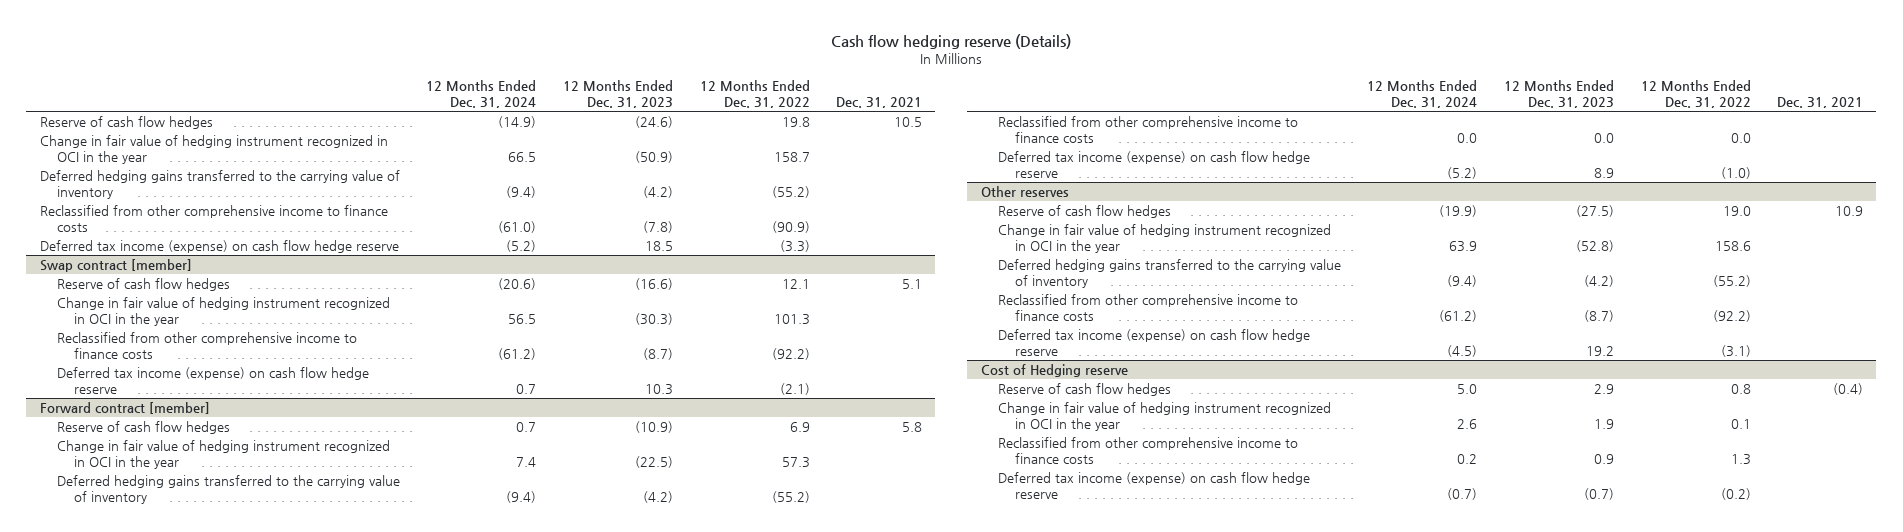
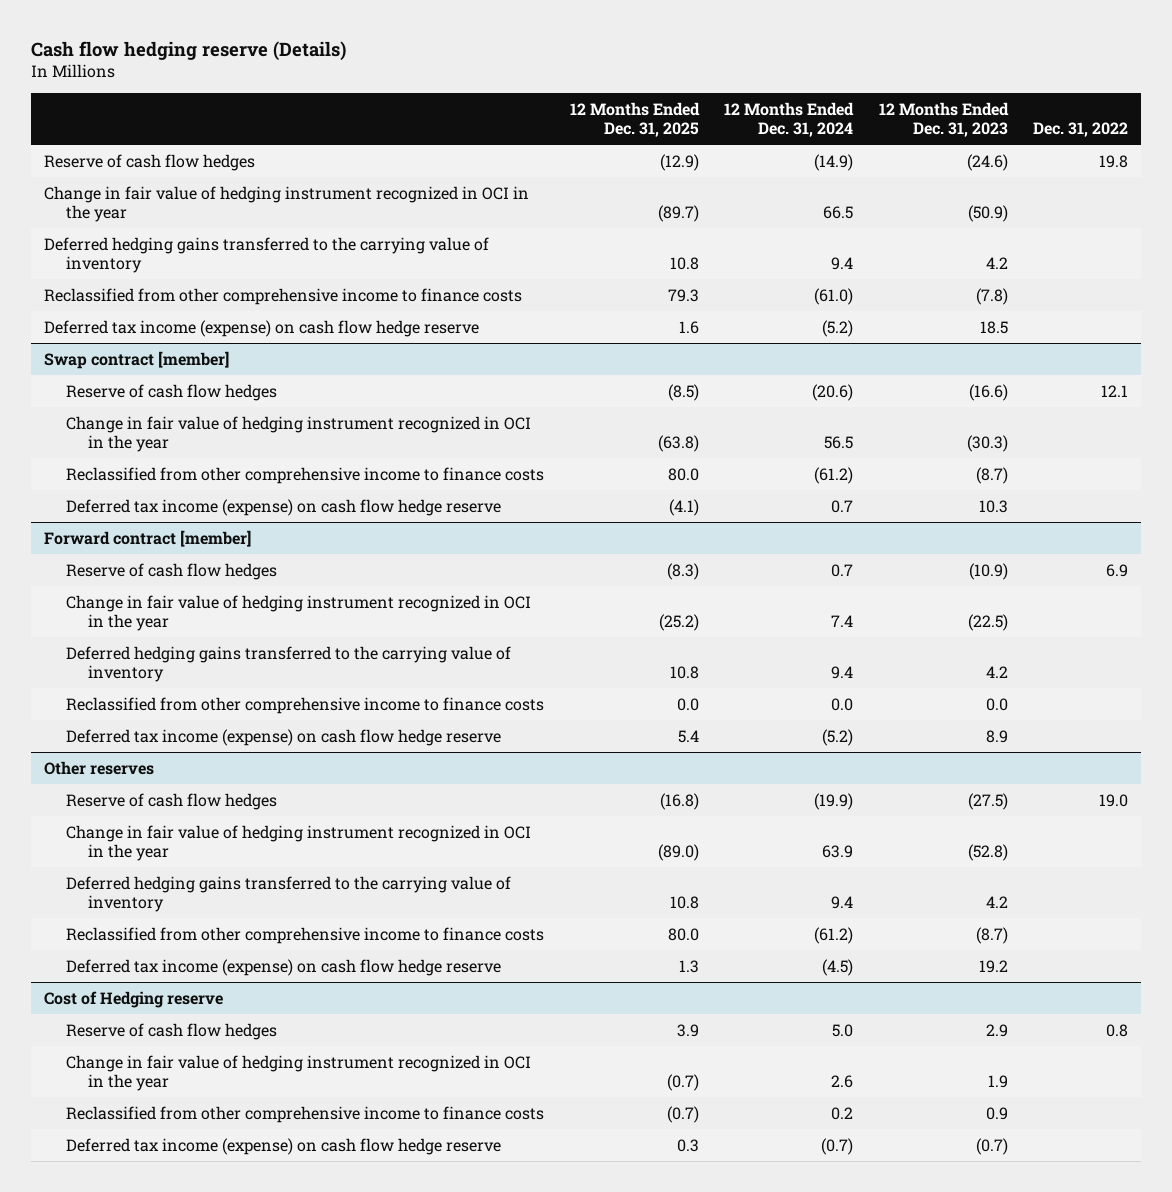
- | 12 Months Ended Dec. 31, 2024 | 12 Months Ended Dec. 31, 2023 | 12 Months Ended Dec. 31, 2022 | Dec. 31, 2021
+ | 12 Months Ended Dec. 31, 2025 | 12 Months Ended Dec. 31, 2024 | 12 Months Ended Dec. 31, 2023 | Dec. 31, 2022
- Deferred hedging gains transferred to the carrying value of inventory | (9.4) | (4.2) | (55.2) |
+ Deferred hedging gains transferred to the carrying value of inventory | 10.8 | 9.4 | 4.2 |
@ Forward contract [member]
- Deferred hedging gains transferred to the carrying value of inventory | (9.4) | (4.2) | (55.2) |
+ Deferred hedging gains transferred to the carrying value of inventory | 10.8 | 9.4 | 4.2 |
@ Other reserves
- Deferred hedging gains transferred to the carrying value of inventory | (9.4) | (4.2) | (55.2) |
+ Deferred hedging gains transferred to the carrying value of inventory | 10.8 | 9.4 | 4.2 |

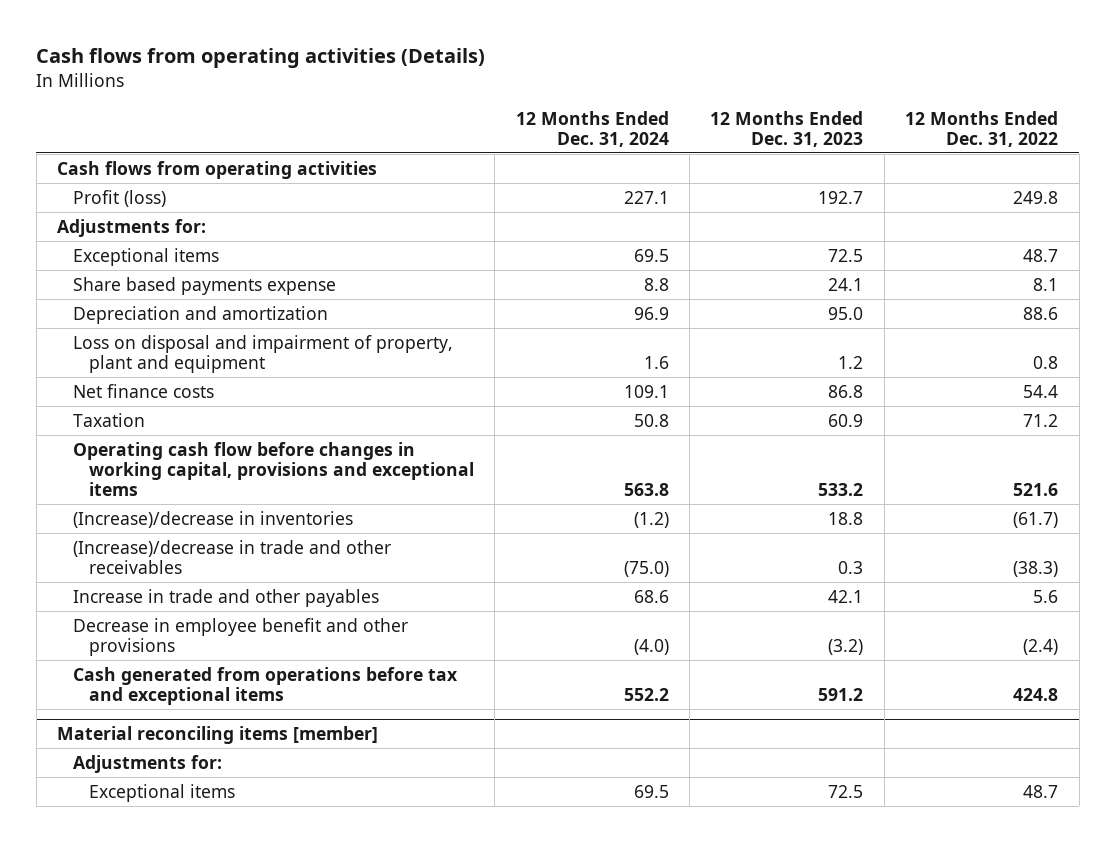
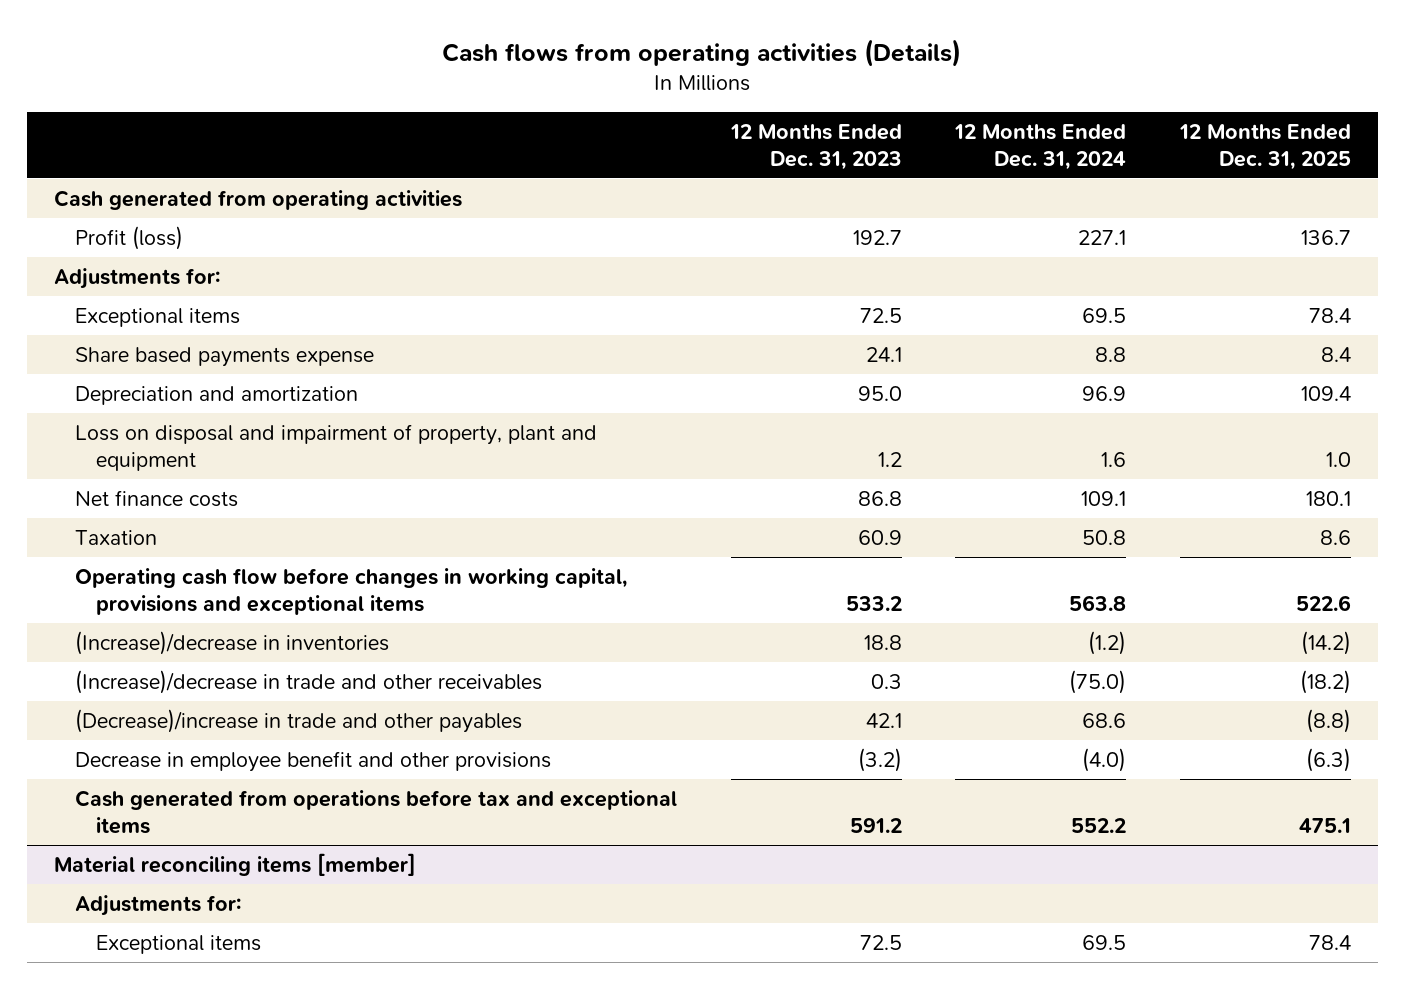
- | 12 Months Ended Dec. 31, 2024 | 12 Months Ended Dec. 31, 2023 | 12 Months Ended Dec. 31, 2022
+ | 12 Months Ended Dec. 31, 2023 | 12 Months Ended Dec. 31, 2024 | 12 Months Ended Dec. 31, 2025
- Cash flows from operating activities
+ Cash generated from operating activities
- Increase in trade and other payables | 68.6 | 42.1 | 5.6
+ (Decrease)/increase in trade and other payables | 42.1 | 68.6 | (8.8)

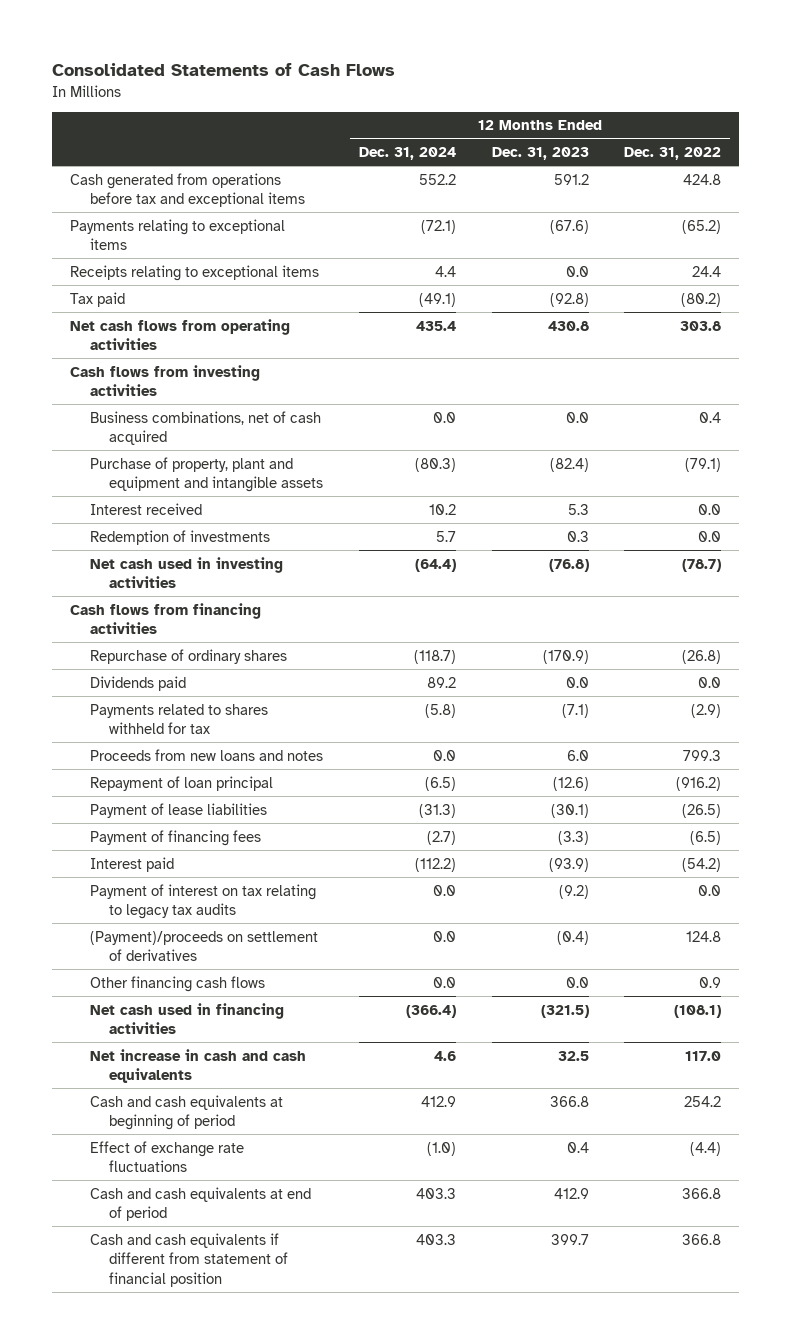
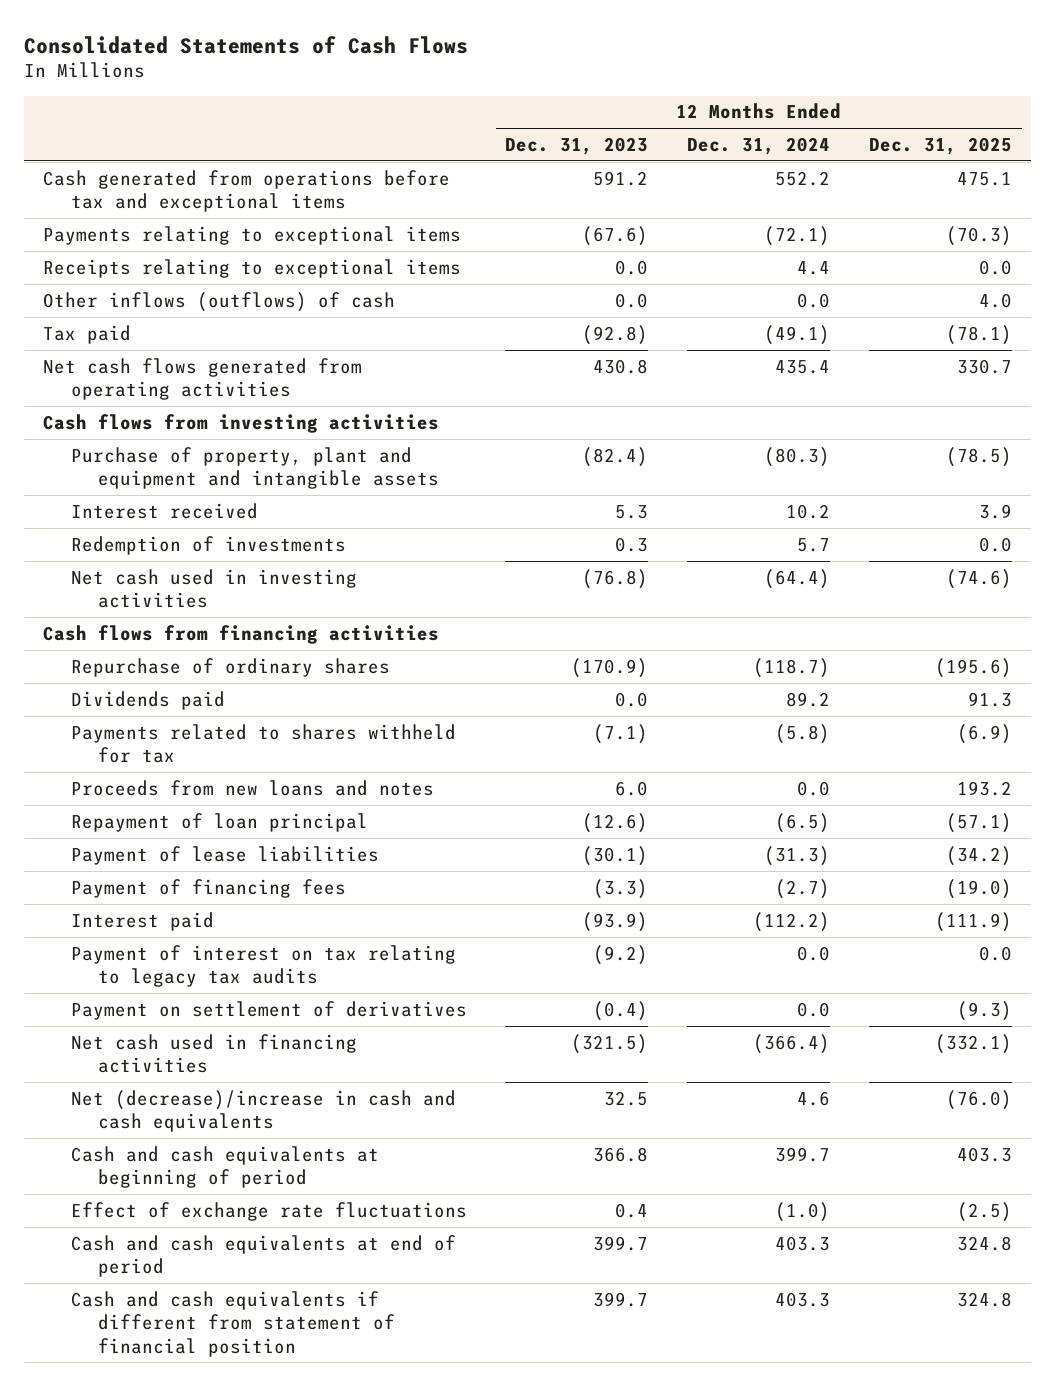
- | 12 Months Ended Dec. 31, 2024 | 12 Months Ended Dec. 31, 2023 | 12 Months Ended Dec. 31, 2022
+ | 12 Months Ended Dec. 31, 2023 | 12 Months Ended Dec. 31, 2024 | 12 Months Ended Dec. 31, 2025
+ Other inflows (outflows) of cash | 0.0 | 0.0 | 4.0
- Net cash flows from operating activities | 435.4 | 430.8 | 303.8
+ Net cash flows generated from operating activities | 430.8 | 435.4 | 330.7
- Business combinations, net of cash acquired | 0.0 | 0.0 | 0.4
- (Payment)/proceeds on settlement of derivatives | 0.0 | (0.4) | 124.8
- Other financing cash flows | 0.0 | 0.0 | 0.9
+ Payment on settlement of derivatives | (0.4) | 0.0 | (9.3)
- Net increase in cash and cash equivalents | 4.6 | 32.5 | 117.0
- Cash and cash equivalents at beginning of period | 412.9 | 366.8 | 254.2
+ Net (decrease)/increase in cash and cash equivalents | 32.5 | 4.6 | (76.0)
+ Cash and cash equivalents at beginning of period | 366.8 | 399.7 | 403.3
- Cash and cash equivalents at end of period | 403.3 | 412.9 | 366.8
+ Cash and cash equivalents at end of period | 399.7 | 403.3 | 324.8

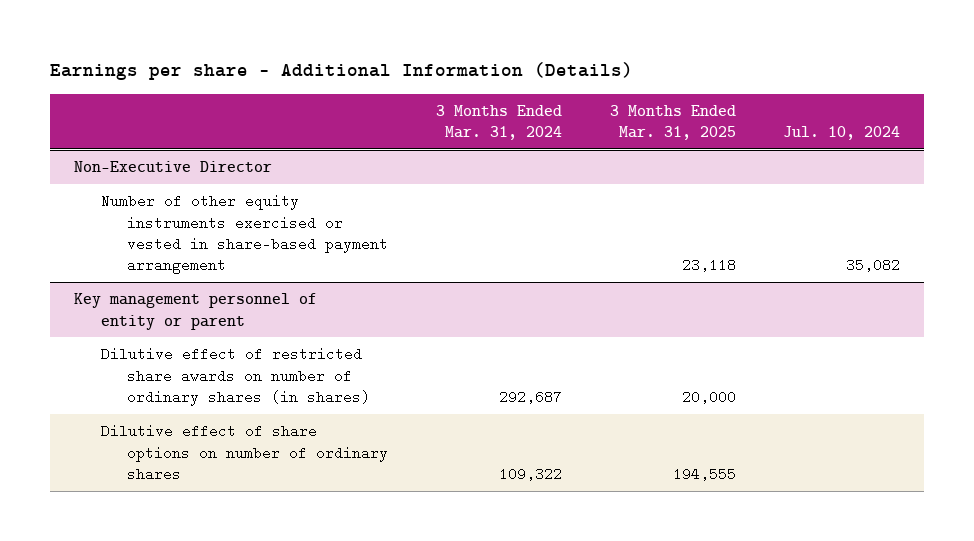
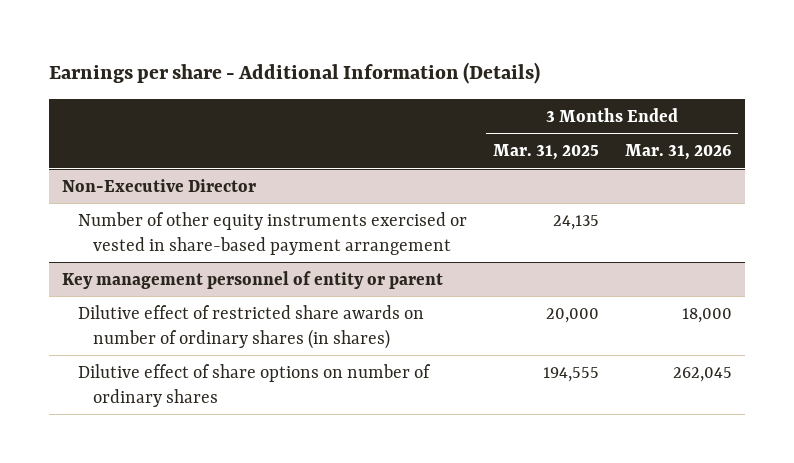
- | 3 Months Ended Mar. 31, 2024 | 3 Months Ended Mar. 31, 2025 | Jul. 10, 2024
+ | 3 Months Ended Mar. 31, 2025 | 3 Months Ended Mar. 31, 2026
@ Non-Executive Director
- Number of other equity instruments exercised or vested in share-based payment arrangement | | 23,118 | 35,082
+ Number of other equity instruments exercised or vested in share-based payment arrangement | 24,135 |

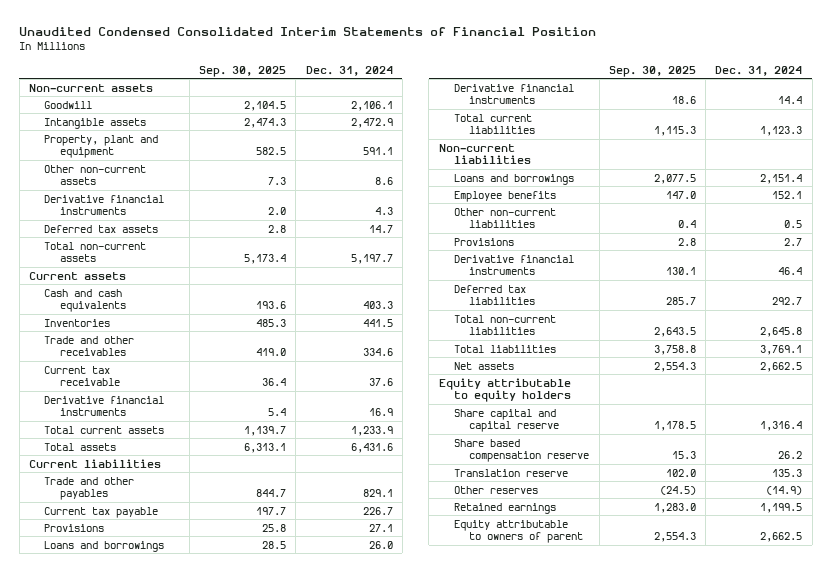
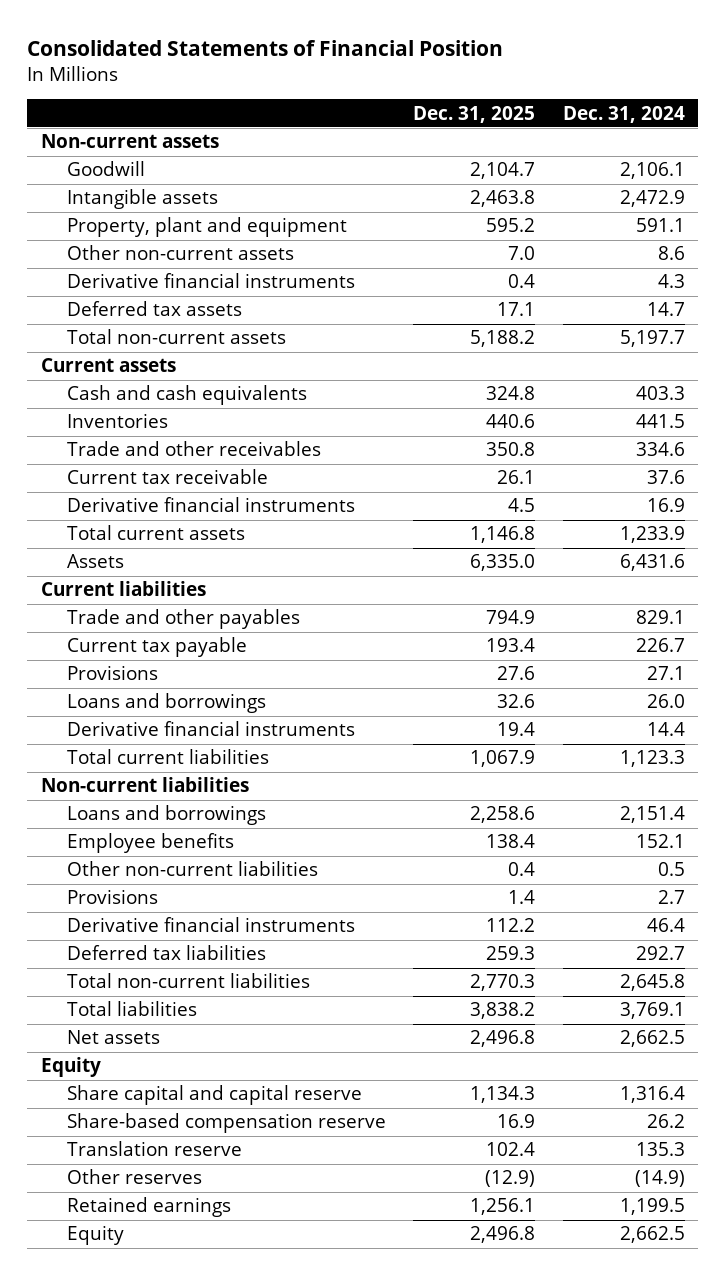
- Unaudited Condensed Consolidated Interim Statements of Financial Position
+ Consolidated Statements of Financial Position
- | Sep. 30, 2025 | Dec. 31, 2024
+ | Dec. 31, 2025 | Dec. 31, 2024
- Total assets | 6,313.1 | 6,431.6
+ Assets | 6,335.0 | 6,431.6
- Equity attributable to equity holders
+ Equity
- Share based compensation reserve | 15.3 | 26.2
+ Share-based compensation reserve | 16.9 | 26.2
- Equity attributable to owners of parent | 2,554.3 | 2,662.5
+ Equity | 2,496.8 | 2,662.5

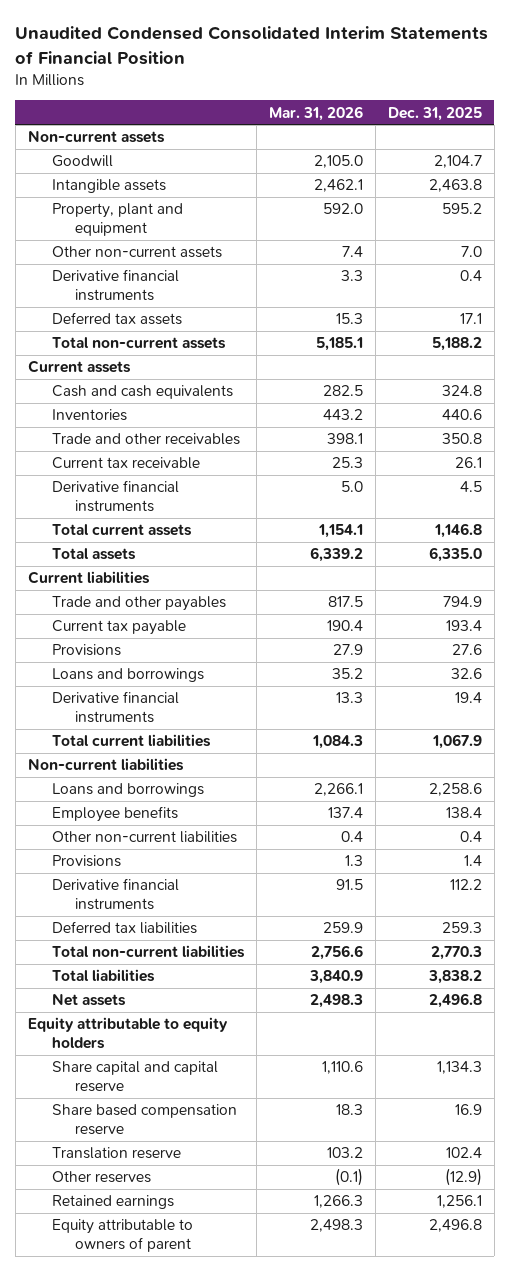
- Consolidated Statements of Financial Position
+ Unaudited Condensed Consolidated Interim Statements of Financial Position
- | Dec. 31, 2025 | Dec. 31, 2024
+ | Mar. 31, 2026 | Dec. 31, 2025
- Assets | 6,335.0 | 6,431.6
+ Total assets | 6,339.2 | 6,335.0
- Equity
+ Equity attributable to equity holders
- Share-based compensation reserve | 16.9 | 26.2
+ Share based compensation reserve | 18.3 | 16.9
- Equity | 2,496.8 | 2,662.5
+ Equity attributable to owners of parent | 2,498.3 | 2,496.8

